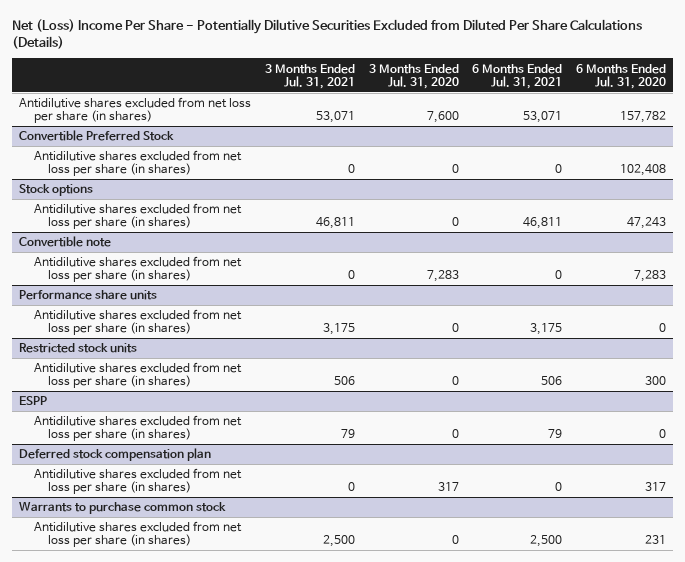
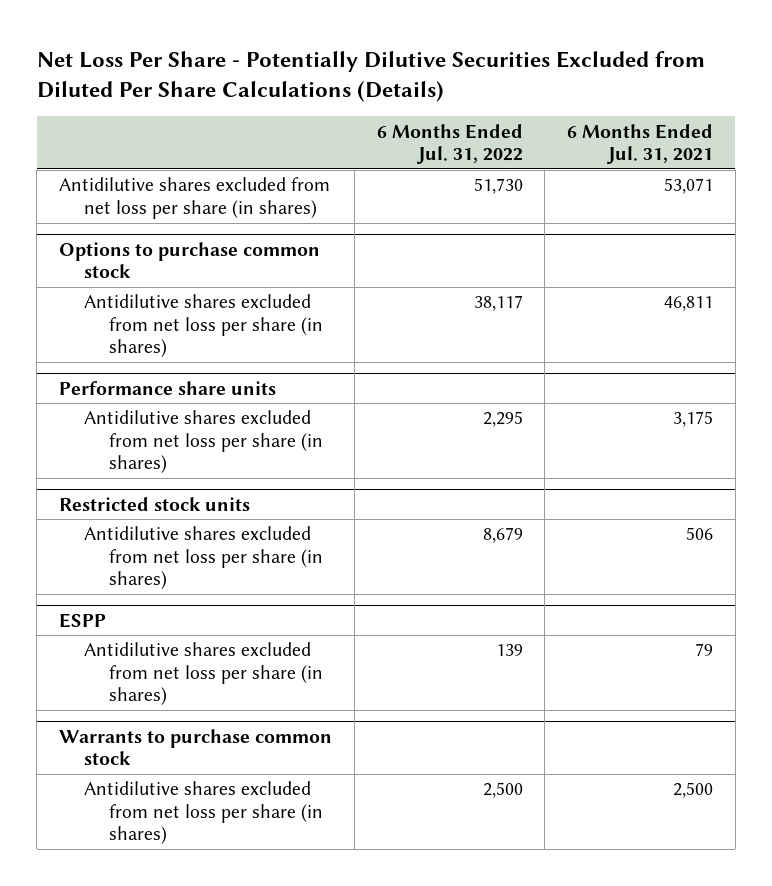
- Net (Loss) Income Per Share - Potentially Dilutive Securities Excluded from Diluted Per Share Calculations (Details)
+ Net Loss Per Share - Potentially Dilutive Securities Excluded from Diluted Per Share Calculations (Details)
- | 3 Months Ended Jul. 31, 2021 | 3 Months Ended Jul. 31, 2020 | 6 Months Ended Jul. 31, 2021 | 6 Months Ended Jul. 31, 2020
+ | 6 Months Ended Jul. 31, 2022 | 6 Months Ended Jul. 31, 2021
- Convertible Preferred Stock
- Antidilutive shares excluded from net loss per share (in shares) | 0 | 0 | 0 | 102,408
- Stock options
+ Options to purchase common stock
- Convertible note
- Antidilutive shares excluded from net loss per share (in shares) | 0 | 7,283 | 0 | 7,283
- Deferred stock compensation plan
- Antidilutive shares excluded from net loss per share (in shares) | 0 | 317 | 0 | 317

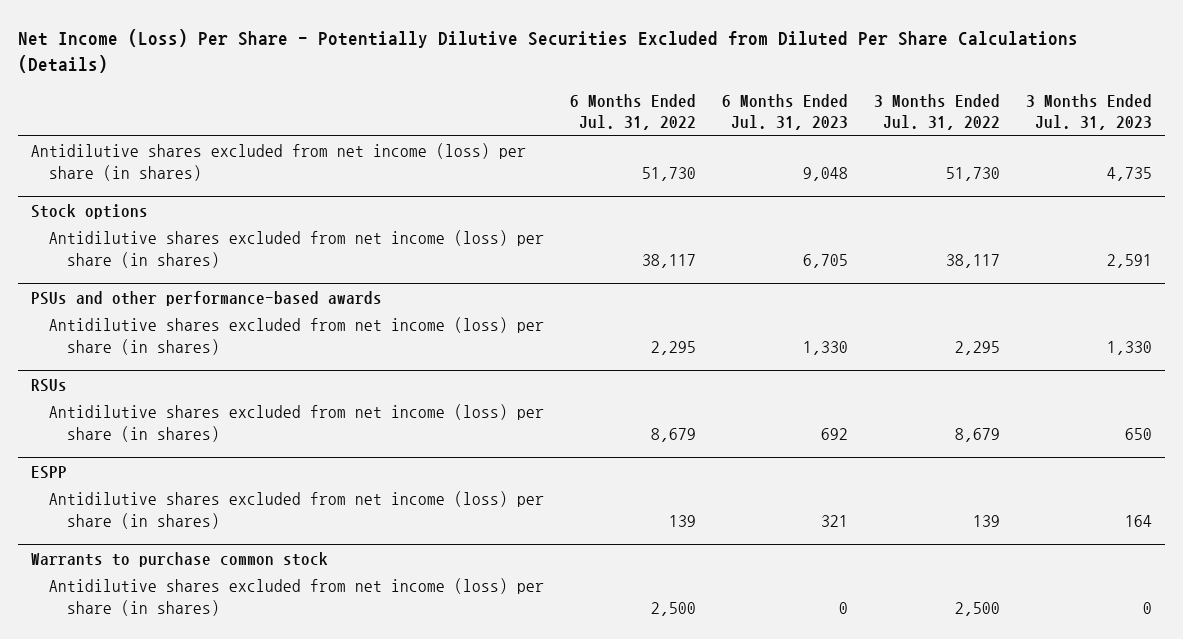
- Net Loss Per Share - Potentially Dilutive Securities Excluded from Diluted Per Share Calculations (Details)
+ Net Income (Loss) Per Share - Potentially Dilutive Securities Excluded from Diluted Per Share Calculations (Details)
- | 6 Months Ended Jul. 31, 2022 | 6 Months Ended Jul. 31, 2021
+ | 6 Months Ended Jul. 31, 2022 | 6 Months Ended Jul. 31, 2023 | 3 Months Ended Jul. 31, 2022 | 3 Months Ended Jul. 31, 2023
- Antidilutive shares excluded from net loss per share (in shares) | 51,730 | 53,071
- Options to purchase common stock
- Antidilutive shares excluded from net loss per share (in shares) | 38,117 | 46,811
- Performance share units
- Antidilutive shares excluded from net loss per share (in shares) | 2,295 | 3,175
- Restricted stock units
- Antidilutive shares excluded from net loss per share (in shares) | 8,679 | 506
+ Antidilutive shares excluded from net income (loss) per share (in shares) | 51,730 | 9,048 | 51,730 | 4,735
+ Stock options
+ Antidilutive shares excluded from net income (loss) per share (in shares) | 38,117 | 6,705 | 38,117 | 2,591
+ PSUs and other performance-based awards
+ Antidilutive shares excluded from net income (loss) per share (in shares) | 2,295 | 1,330 | 2,295 | 1,330
+ RSUs
+ Antidilutive shares excluded from net income (loss) per share (in shares) | 8,679 | 692 | 8,679 | 650
@ ESPP
- Antidilutive shares excluded from net loss per share (in shares) | 139 | 79
+ Antidilutive shares excluded from net income (loss) per share (in shares) | 139 | 321 | 139 | 164
@ Warrants to purchase common stock
- Antidilutive shares excluded from net loss per share (in shares) | 2,500 | 2,500
+ Antidilutive shares excluded from net income (loss) per share (in shares) | 2,500 | 0 | 2,500 | 0

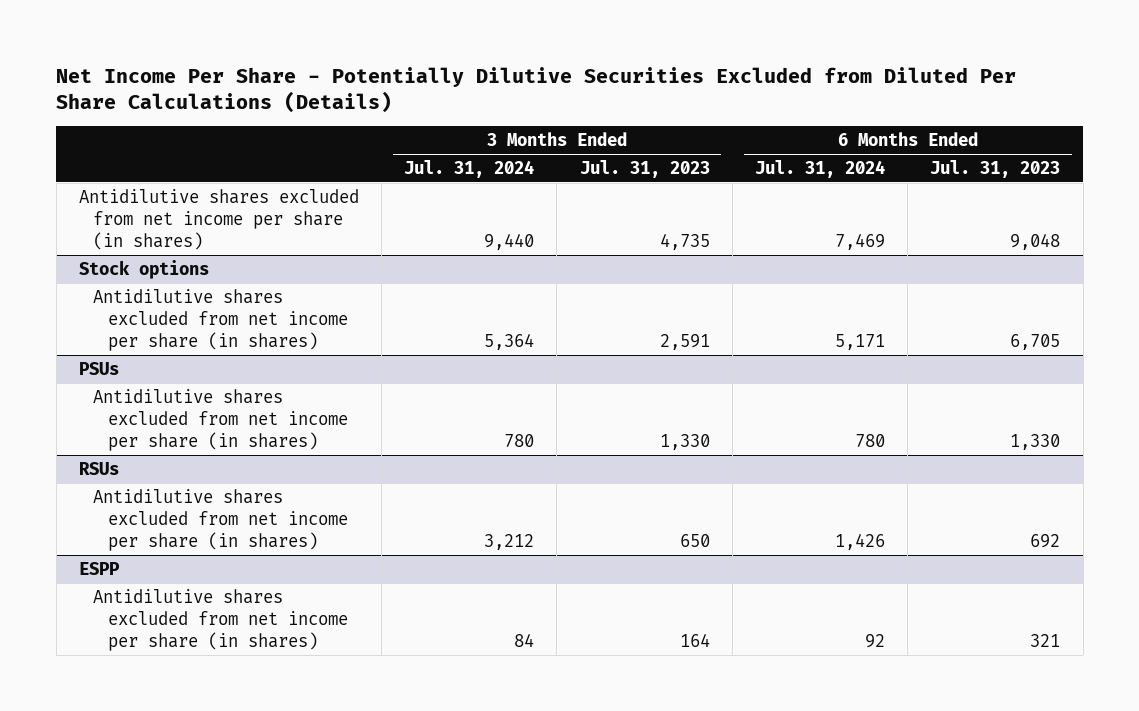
- Net Income (Loss) Per Share - Potentially Dilutive Securities Excluded from Diluted Per Share Calculations (Details)
+ Net Income Per Share - Potentially Dilutive Securities Excluded from Diluted Per Share Calculations (Details)
- | 6 Months Ended Jul. 31, 2022 | 6 Months Ended Jul. 31, 2023 | 3 Months Ended Jul. 31, 2022 | 3 Months Ended Jul. 31, 2023
+ | 3 Months Ended Jul. 31, 2024 | 3 Months Ended Jul. 31, 2023 | 6 Months Ended Jul. 31, 2024 | 6 Months Ended Jul. 31, 2023
- Antidilutive shares excluded from net income (loss) per share (in shares) | 51,730 | 9,048 | 51,730 | 4,735
+ Antidilutive shares excluded from net income per share (in shares) | 9,440 | 4,735 | 7,469 | 9,048
@ Stock options
- Antidilutive shares excluded from net income (loss) per share (in shares) | 38,117 | 6,705 | 38,117 | 2,591
- PSUs and other performance-based awards
- Antidilutive shares excluded from net income (loss) per share (in shares) | 2,295 | 1,330 | 2,295 | 1,330
@ Stock options
+ Antidilutive shares excluded from net income per share (in shares) | 5,364 | 2,591 | 5,171 | 6,705
+ PSUs
+ Antidilutive shares excluded from net income per share (in shares) | 780 | 1,330 | 780 | 1,330
@ RSUs
- Antidilutive shares excluded from net income (loss) per share (in shares) | 8,679 | 692 | 8,679 | 650
+ Antidilutive shares excluded from net income per share (in shares) | 3,212 | 650 | 1,426 | 692
@ ESPP
- Antidilutive shares excluded from net income (loss) per share (in shares) | 139 | 321 | 139 | 164
- Warrants to purchase common stock
- Antidilutive shares excluded from net income (loss) per share (in shares) | 2,500 | 0 | 2,500 | 0
@ ESPP
+ Antidilutive shares excluded from net income per share (in shares) | 84 | 164 | 92 | 321

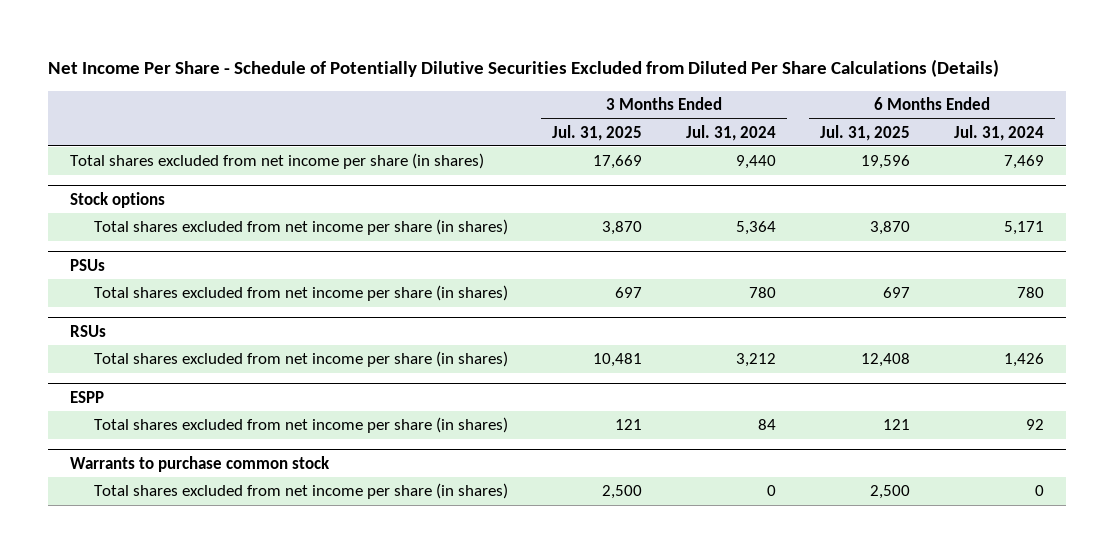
- Net Income Per Share - Potentially Dilutive Securities Excluded from Diluted Per Share Calculations (Details)
+ Net Income Per Share - Schedule of Potentially Dilutive Securities Excluded from Diluted Per Share Calculations (Details)
- | 3 Months Ended Jul. 31, 2024 | 3 Months Ended Jul. 31, 2023 | 6 Months Ended Jul. 31, 2024 | 6 Months Ended Jul. 31, 2023
+ | 3 Months Ended Jul. 31, 2025 | 3 Months Ended Jul. 31, 2024 | 6 Months Ended Jul. 31, 2025 | 6 Months Ended Jul. 31, 2024
- Antidilutive shares excluded from net income per share (in shares) | 9,440 | 4,735 | 7,469 | 9,048
+ Total shares excluded from net income per share (in shares) | 17,669 | 9,440 | 19,596 | 7,469
@ Stock options
- Antidilutive shares excluded from net income per share (in shares) | 5,364 | 2,591 | 5,171 | 6,705
+ Total shares excluded from net income per share (in shares) | 3,870 | 5,364 | 3,870 | 5,171
@ PSUs
- Antidilutive shares excluded from net income per share (in shares) | 780 | 1,330 | 780 | 1,330
+ Total shares excluded from net income per share (in shares) | 697 | 780 | 697 | 780
@ RSUs
- Antidilutive shares excluded from net income per share (in shares) | 3,212 | 650 | 1,426 | 692
+ Total shares excluded from net income per share (in shares) | 10,481 | 3,212 | 12,408 | 1,426
@ ESPP
- Antidilutive shares excluded from net income per share (in shares) | 84 | 164 | 92 | 321
+ Total shares excluded from net income per share (in shares) | 121 | 84 | 121 | 92
+ Warrants to purchase common stock
+ Total shares excluded from net income per share (in shares) | 2,500 | 0 | 2,500 | 0

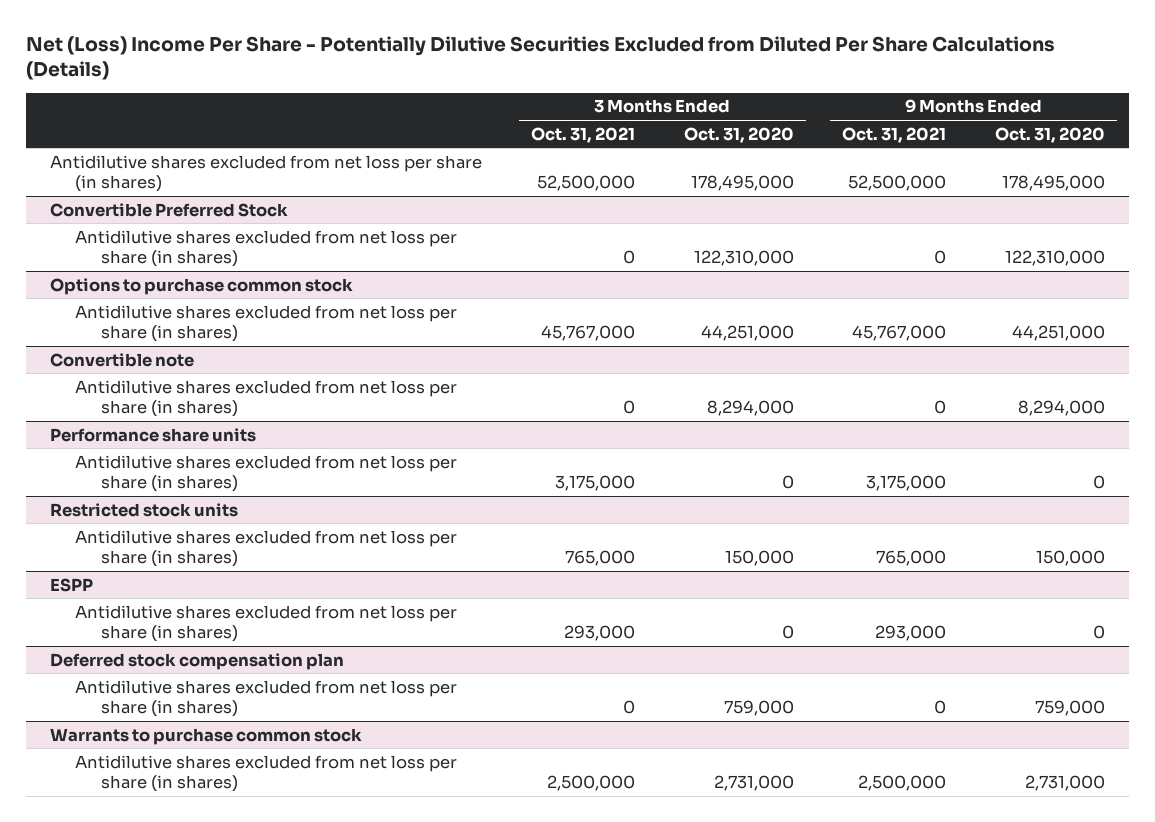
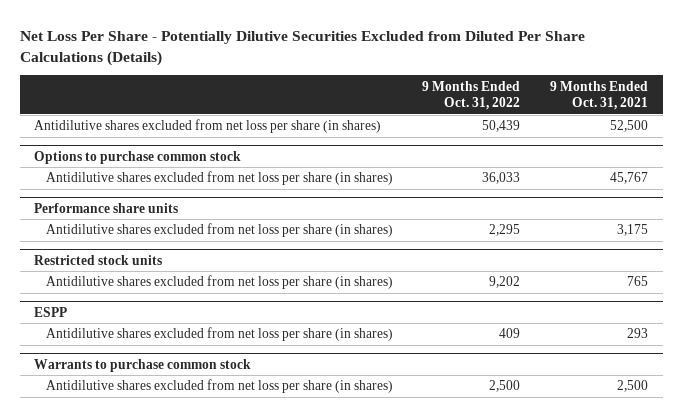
- Net (Loss) Income Per Share - Potentially Dilutive Securities Excluded from Diluted Per Share Calculations (Details)
+ Net Loss Per Share - Potentially Dilutive Securities Excluded from Diluted Per Share Calculations (Details)
- | 3 Months Ended Oct. 31, 2021 | 3 Months Ended Oct. 31, 2020 | 9 Months Ended Oct. 31, 2021 | 9 Months Ended Oct. 31, 2020
+ | 9 Months Ended Oct. 31, 2022 | 9 Months Ended Oct. 31, 2021
- Antidilutive shares excluded from net loss per share (in shares) | 52,500,000 | 178,495,000 | 52,500,000 | 178,495,000
- Convertible Preferred Stock
- Antidilutive shares excluded from net loss per share (in shares) | 0 | 122,310,000 | 0 | 122,310,000
+ Antidilutive shares excluded from net loss per share (in shares) | 50,439 | 52,500
@ Options to purchase common stock
- Antidilutive shares excluded from net loss per share (in shares) | 45,767,000 | 44,251,000 | 45,767,000 | 44,251,000
- Convertible note
- Antidilutive shares excluded from net loss per share (in shares) | 0 | 8,294,000 | 0 | 8,294,000
@ Options to purchase common stock
+ Antidilutive shares excluded from net loss per share (in shares) | 36,033 | 45,767
@ Performance share units
- Antidilutive shares excluded from net loss per share (in shares) | 3,175,000 | 0 | 3,175,000 | 0
+ Antidilutive shares excluded from net loss per share (in shares) | 2,295 | 3,175
@ Restricted stock units
- Antidilutive shares excluded from net loss per share (in shares) | 765,000 | 150,000 | 765,000 | 150,000
+ Antidilutive shares excluded from net loss per share (in shares) | 9,202 | 765
@ ESPP
- Antidilutive shares excluded from net loss per share (in shares) | 293,000 | 0 | 293,000 | 0
- Deferred stock compensation plan
- Antidilutive shares excluded from net loss per share (in shares) | 0 | 759,000 | 0 | 759,000
@ ESPP
+ Antidilutive shares excluded from net loss per share (in shares) | 409 | 293
@ Warrants to purchase common stock
- Antidilutive shares excluded from net loss per share (in shares) | 2,500,000 | 2,731,000 | 2,500,000 | 2,731,000
+ Antidilutive shares excluded from net loss per share (in shares) | 2,500 | 2,500

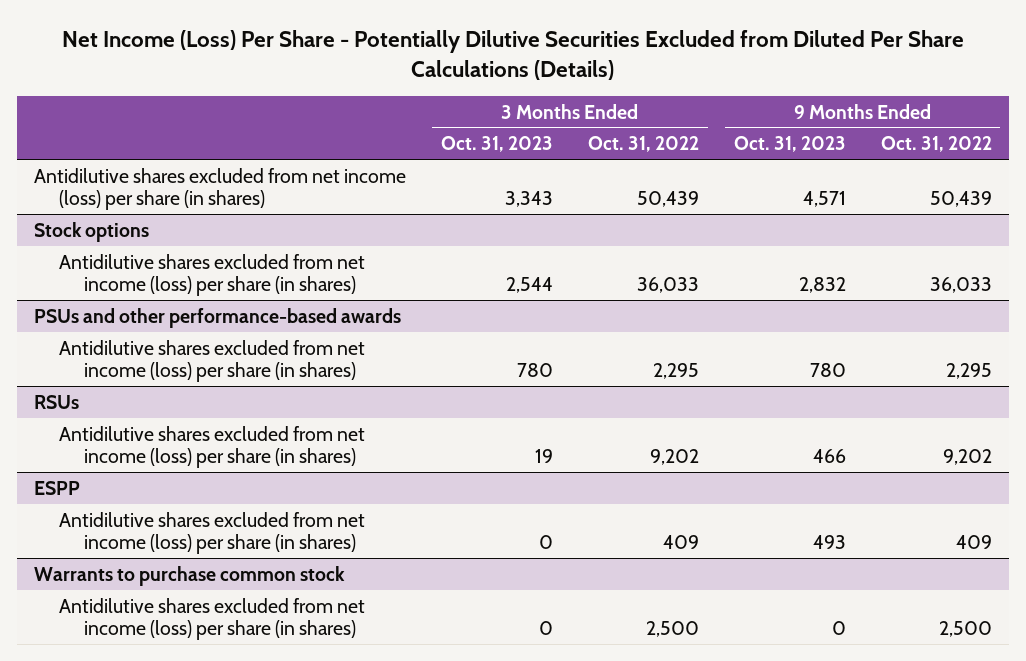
- Net Loss Per Share - Potentially Dilutive Securities Excluded from Diluted Per Share Calculations (Details)
+ Net Income (Loss) Per Share - Potentially Dilutive Securities Excluded from Diluted Per Share Calculations (Details)
- | 9 Months Ended Oct. 31, 2022 | 9 Months Ended Oct. 31, 2021
+ | 3 Months Ended Oct. 31, 2023 | 3 Months Ended Oct. 31, 2022 | 9 Months Ended Oct. 31, 2023 | 9 Months Ended Oct. 31, 2022
- Antidilutive shares excluded from net loss per share (in shares) | 50,439 | 52,500
- Options to purchase common stock
- Antidilutive shares excluded from net loss per share (in shares) | 36,033 | 45,767
- Performance share units
- Antidilutive shares excluded from net loss per share (in shares) | 2,295 | 3,175
- Restricted stock units
- Antidilutive shares excluded from net loss per share (in shares) | 9,202 | 765
+ Antidilutive shares excluded from net income (loss) per share (in shares) | 3,343 | 50,439 | 4,571 | 50,439
+ Stock options
+ Antidilutive shares excluded from net income (loss) per share (in shares) | 2,544 | 36,033 | 2,832 | 36,033
+ PSUs and other performance-based awards
+ Antidilutive shares excluded from net income (loss) per share (in shares) | 780 | 2,295 | 780 | 2,295
+ RSUs
+ Antidilutive shares excluded from net income (loss) per share (in shares) | 19 | 9,202 | 466 | 9,202
@ ESPP
- Antidilutive shares excluded from net loss per share (in shares) | 409 | 293
+ Antidilutive shares excluded from net income (loss) per share (in shares) | 0 | 409 | 493 | 409
@ Warrants to purchase common stock
- Antidilutive shares excluded from net loss per share (in shares) | 2,500 | 2,500
+ Antidilutive shares excluded from net income (loss) per share (in shares) | 0 | 2,500 | 0 | 2,500

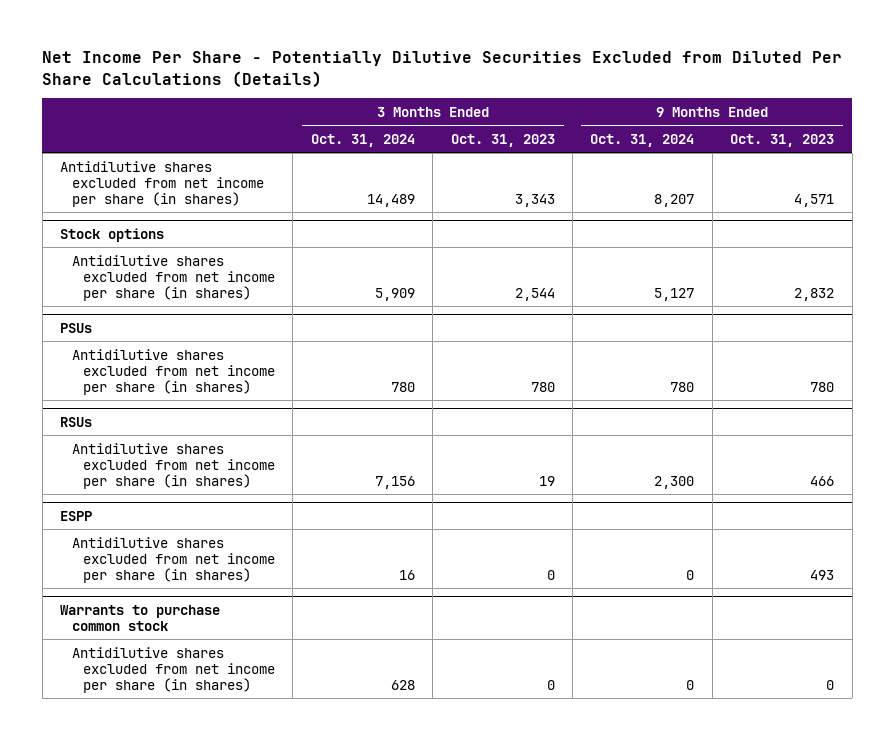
- Net Income (Loss) Per Share - Potentially Dilutive Securities Excluded from Diluted Per Share Calculations (Details)
+ Net Income Per Share - Potentially Dilutive Securities Excluded from Diluted Per Share Calculations (Details)
- | 3 Months Ended Oct. 31, 2023 | 3 Months Ended Oct. 31, 2022 | 9 Months Ended Oct. 31, 2023 | 9 Months Ended Oct. 31, 2022
+ | 3 Months Ended Oct. 31, 2024 | 3 Months Ended Oct. 31, 2023 | 9 Months Ended Oct. 31, 2024 | 9 Months Ended Oct. 31, 2023
- Antidilutive shares excluded from net income (loss) per share (in shares) | 3,343 | 50,439 | 4,571 | 50,439
+ Antidilutive shares excluded from net income per share (in shares) | 14,489 | 3,343 | 8,207 | 4,571
@ Stock options
- Antidilutive shares excluded from net income (loss) per share (in shares) | 2,544 | 36,033 | 2,832 | 36,033
- PSUs and other performance-based awards
- Antidilutive shares excluded from net income (loss) per share (in shares) | 780 | 2,295 | 780 | 2,295
@ Stock options
+ Antidilutive shares excluded from net income per share (in shares) | 5,909 | 2,544 | 5,127 | 2,832
+ PSUs
+ Antidilutive shares excluded from net income per share (in shares) | 780 | 780 | 780 | 780
@ RSUs
- Antidilutive shares excluded from net income (loss) per share (in shares) | 19 | 9,202 | 466 | 9,202
+ Antidilutive shares excluded from net income per share (in shares) | 7,156 | 19 | 2,300 | 466
@ ESPP
- Antidilutive shares excluded from net income (loss) per share (in shares) | 0 | 409 | 493 | 409
+ Antidilutive shares excluded from net income per share (in shares) | 16 | 0 | 0 | 493
@ Warrants to purchase common stock
- Antidilutive shares excluded from net income (loss) per share (in shares) | 0 | 2,500 | 0 | 2,500
+ Antidilutive shares excluded from net income per share (in shares) | 628 | 0 | 0 | 0

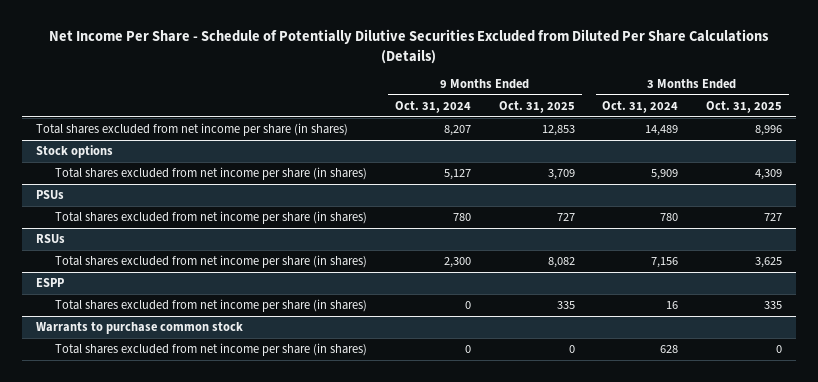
- Net Income Per Share - Potentially Dilutive Securities Excluded from Diluted Per Share Calculations (Details)
+ Net Income Per Share - Schedule of Potentially Dilutive Securities Excluded from Diluted Per Share Calculations (Details)
- | 3 Months Ended Oct. 31, 2024 | 3 Months Ended Oct. 31, 2023 | 9 Months Ended Oct. 31, 2024 | 9 Months Ended Oct. 31, 2023
+ | 9 Months Ended Oct. 31, 2024 | 9 Months Ended Oct. 31, 2025 | 3 Months Ended Oct. 31, 2024 | 3 Months Ended Oct. 31, 2025
- Antidilutive shares excluded from net income per share (in shares) | 14,489 | 3,343 | 8,207 | 4,571
+ Total shares excluded from net income per share (in shares) | 8,207 | 12,853 | 14,489 | 8,996
@ Stock options
- Antidilutive shares excluded from net income per share (in shares) | 5,909 | 2,544 | 5,127 | 2,832
+ Total shares excluded from net income per share (in shares) | 5,127 | 3,709 | 5,909 | 4,309
@ PSUs
- Antidilutive shares excluded from net income per share (in shares) | 780 | 780 | 780 | 780
+ Total shares excluded from net income per share (in shares) | 780 | 727 | 780 | 727
@ RSUs
- Antidilutive shares excluded from net income per share (in shares) | 7,156 | 19 | 2,300 | 466
+ Total shares excluded from net income per share (in shares) | 2,300 | 8,082 | 7,156 | 3,625
@ ESPP
- Antidilutive shares excluded from net income per share (in shares) | 16 | 0 | 0 | 493
+ Total shares excluded from net income per share (in shares) | 0 | 335 | 16 | 335
@ Warrants to purchase common stock
- Antidilutive shares excluded from net income per share (in shares) | 628 | 0 | 0 | 0
+ Total shares excluded from net income per share (in shares) | 0 | 0 | 628 | 0

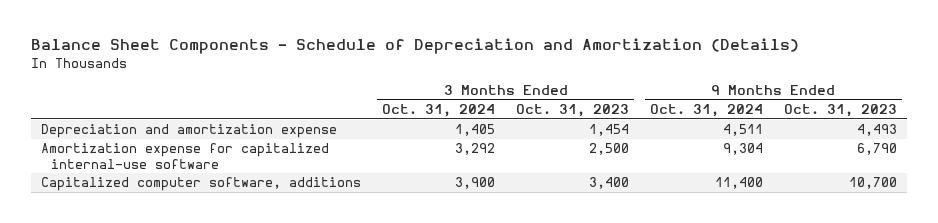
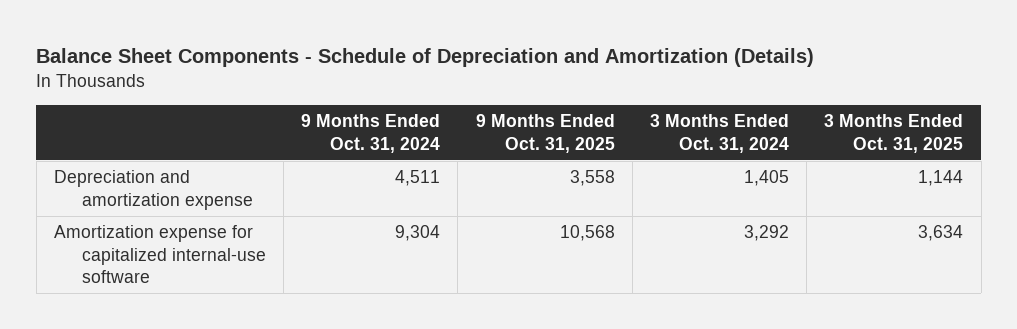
- | 3 Months Ended Oct. 31, 2024 | 3 Months Ended Oct. 31, 2023 | 9 Months Ended Oct. 31, 2024 | 9 Months Ended Oct. 31, 2023
+ | 9 Months Ended Oct. 31, 2024 | 9 Months Ended Oct. 31, 2025 | 3 Months Ended Oct. 31, 2024 | 3 Months Ended Oct. 31, 2025
- Capitalized computer software, additions | 3,900 | 3,400 | 11,400 | 10,700

